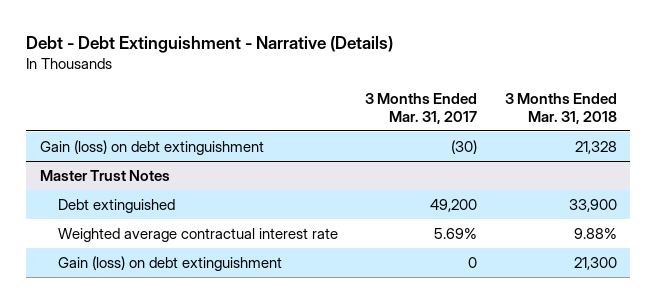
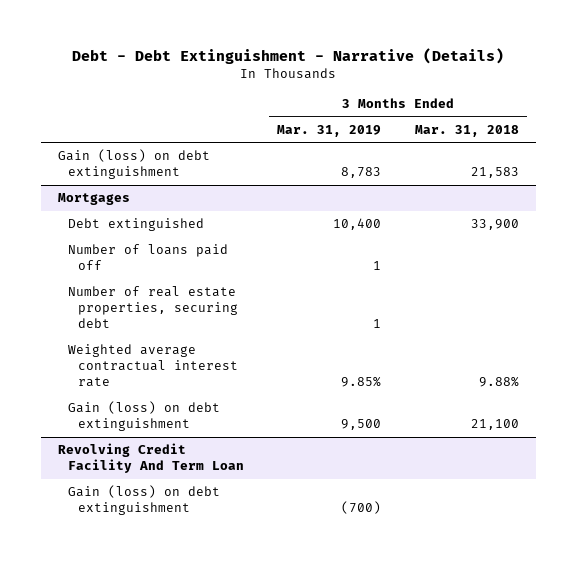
- | 3 Months Ended Mar. 31, 2017 | 3 Months Ended Mar. 31, 2018
+ | 3 Months Ended Mar. 31, 2019 | 3 Months Ended Mar. 31, 2018
- Gain (loss) on debt extinguishment | (30) | 21,328
- Master Trust Notes
+ Gain (loss) on debt extinguishment | 8,783 | 21,583
+ Mortgages
+ Number of loans paid off | 1 |
+ Number of real estate properties, securing debt | 1 |
- Gain (loss) on debt extinguishment | 0 | 21,300
+ Gain (loss) on debt extinguishment | 9,500 | 21,100
+ Revolving Credit Facility And Term Loan
+ Gain (loss) on debt extinguishment | (700) |

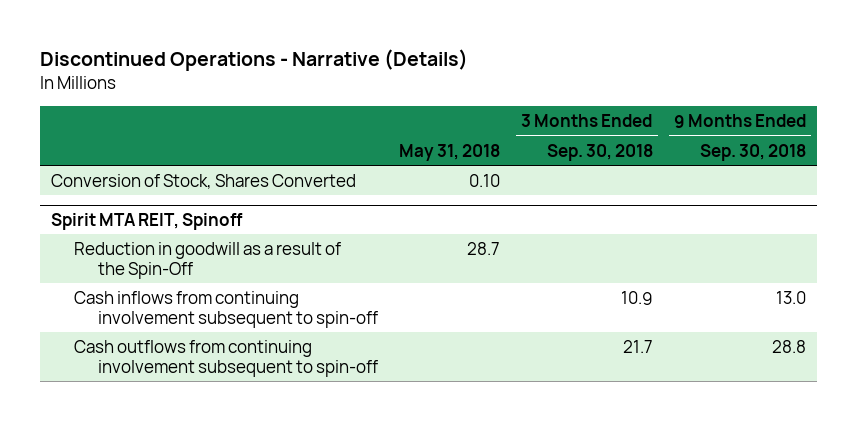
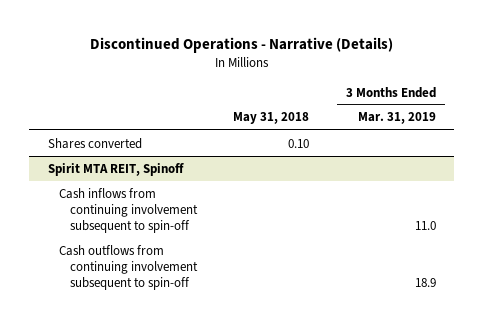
- | May 31, 2018 | 3 Months Ended Sep. 30, 2018 | 9 Months Ended Sep. 30, 2018
+ | May 31, 2018 | 3 Months Ended Mar. 31, 2019
- Conversion of Stock, Shares Converted | 0.10 | |
+ Shares converted | 0.10 |
@ Spirit MTA REIT, Spinoff
- Reduction in goodwill as a result of the Spin-Off | 28.7 | |

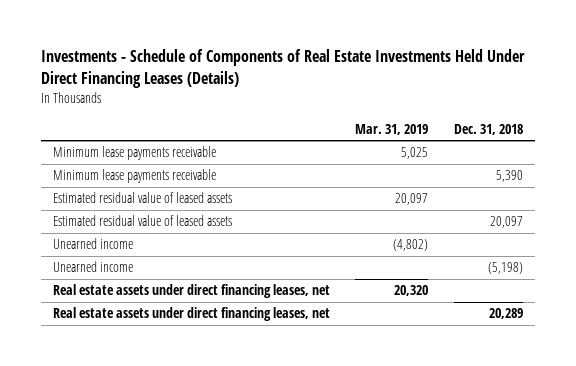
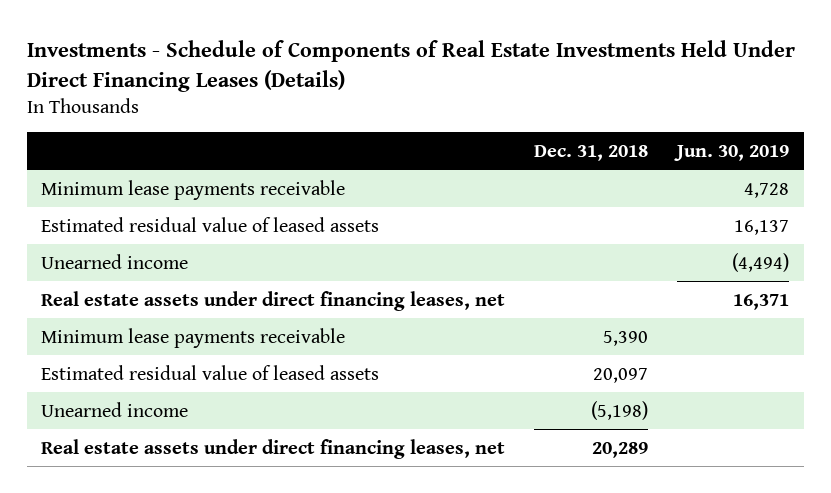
- | Mar. 31, 2019 | Dec. 31, 2018
+ | Dec. 31, 2018 | Jun. 30, 2019
moved down: Minimum lease payments receivable | 5,390 |
moved down: Estimated residual value of leased assets | 20,097 |
moved down: Unearned income | (5,198) |

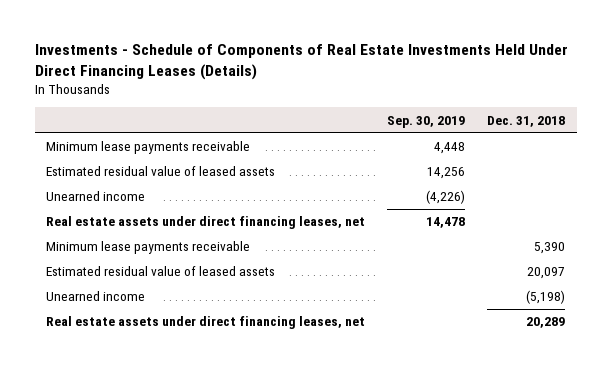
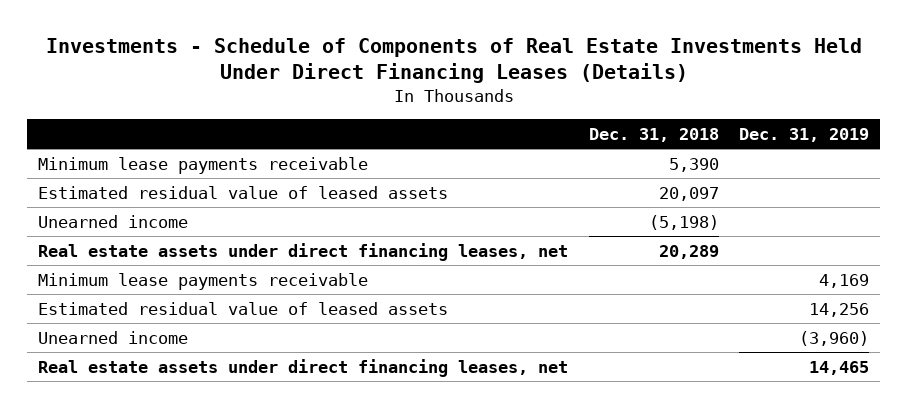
- | Sep. 30, 2019 | Dec. 31, 2018
+ | Dec. 31, 2018 | Dec. 31, 2019
moved down: Minimum lease payments receivable | | 4,169
moved down: Estimated residual value of leased assets | | 14,256
moved down: Unearned income | | (3,960)
moved down: Real estate assets under direct financing leases, net | | 14,465

